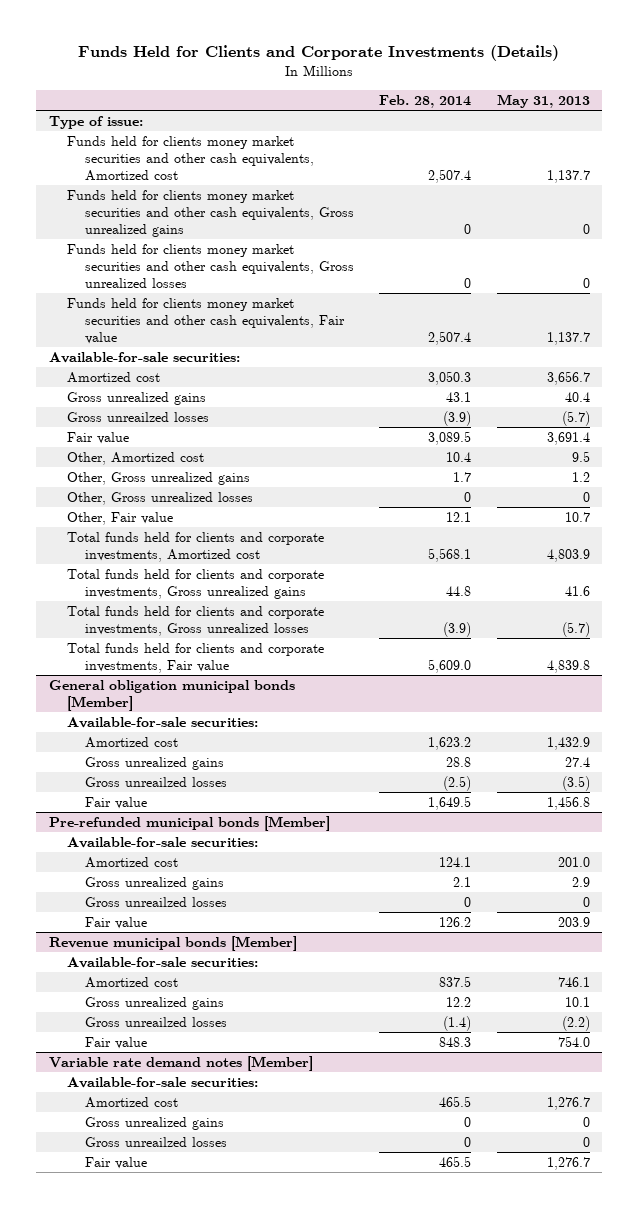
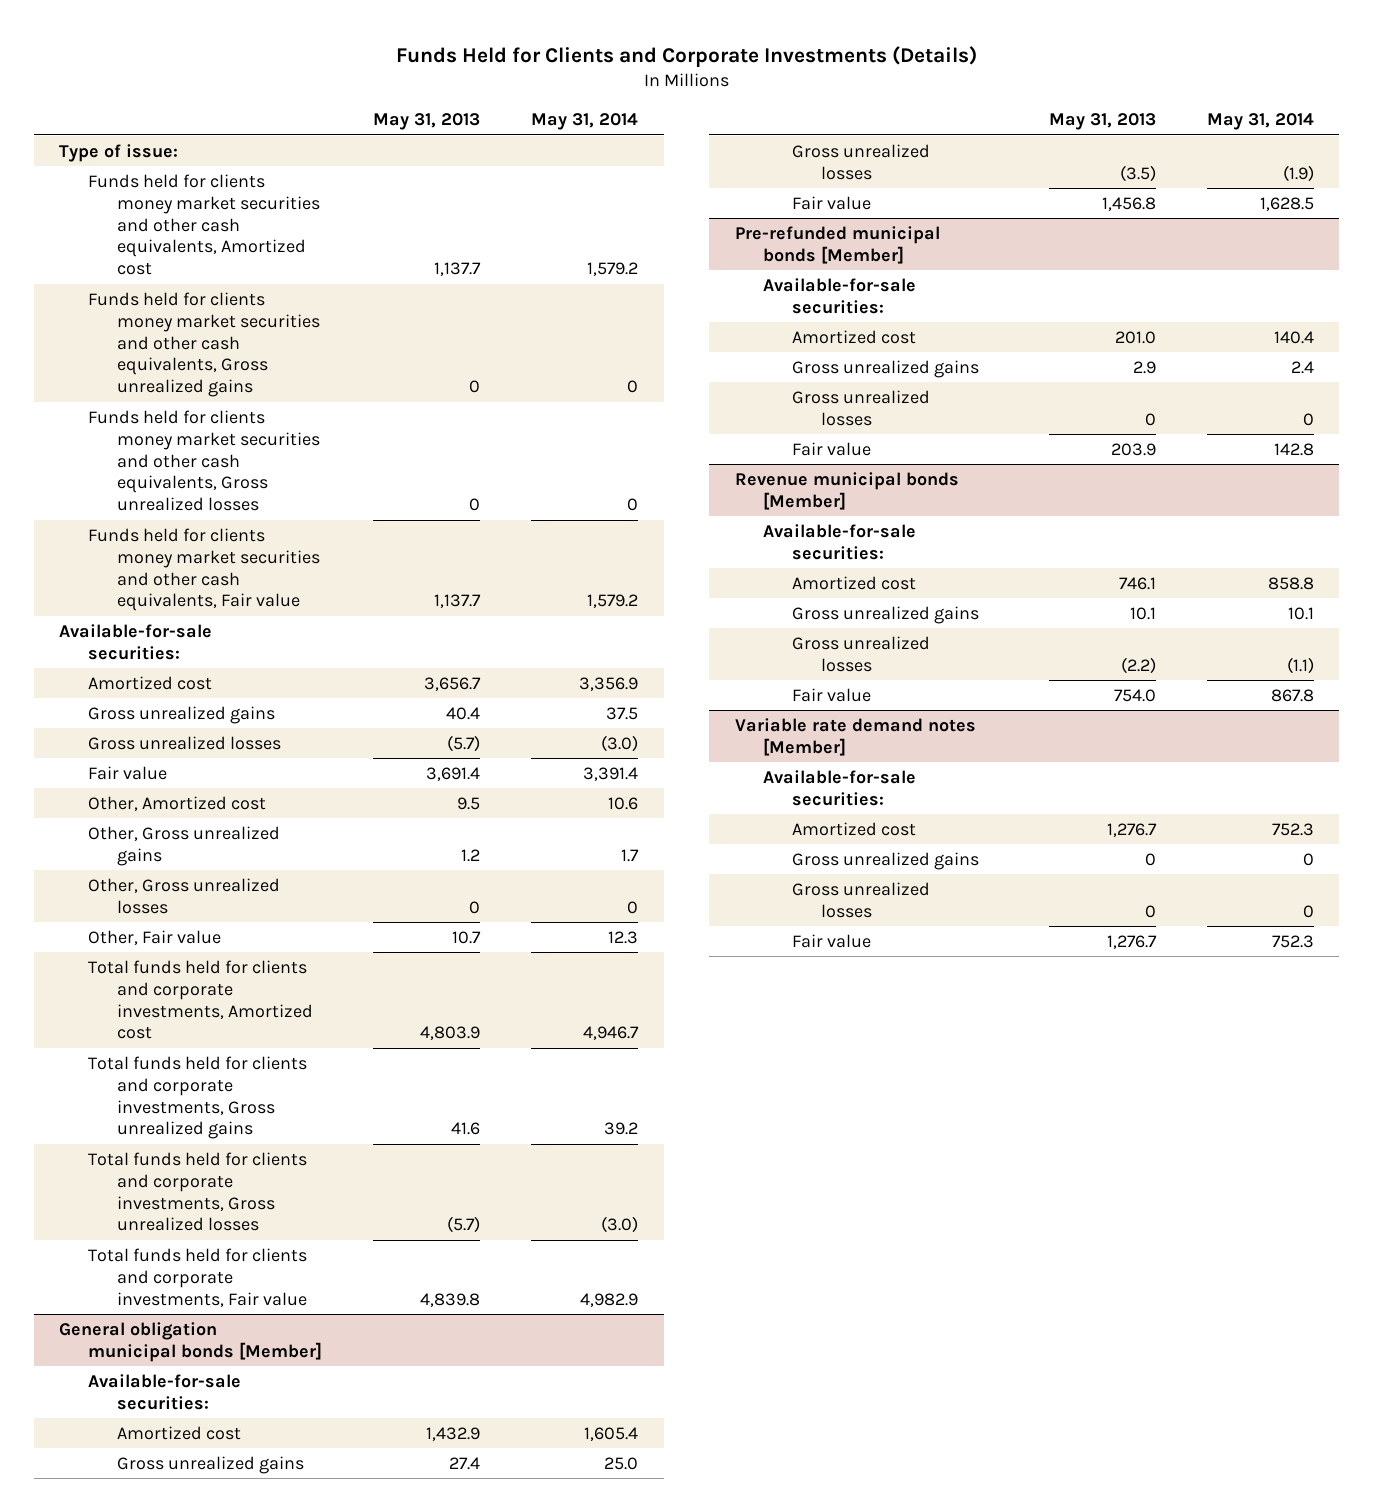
- | Feb. 28, 2014 | May 31, 2013
+ | May 31, 2013 | May 31, 2014
- Gross unreailzed losses | (3.9) | (5.7)
+ Gross unrealized losses | (5.7) | (3.0)
@ General obligation municipal bonds [Member]
- Gross unreailzed losses | (2.5) | (3.5)
+ Gross unrealized losses | (3.5) | (1.9)
@ Pre-refunded municipal bonds [Member]
- Gross unreailzed losses | 0 | 0
+ Gross unrealized losses | 0 | 0
@ Revenue municipal bonds [Member]
- Gross unreailzed losses | (1.4) | (2.2)
+ Gross unrealized losses | (2.2) | (1.1)
@ Variable rate demand notes [Member]
- Gross unreailzed losses | 0 | 0
+ Gross unrealized losses | 0 | 0

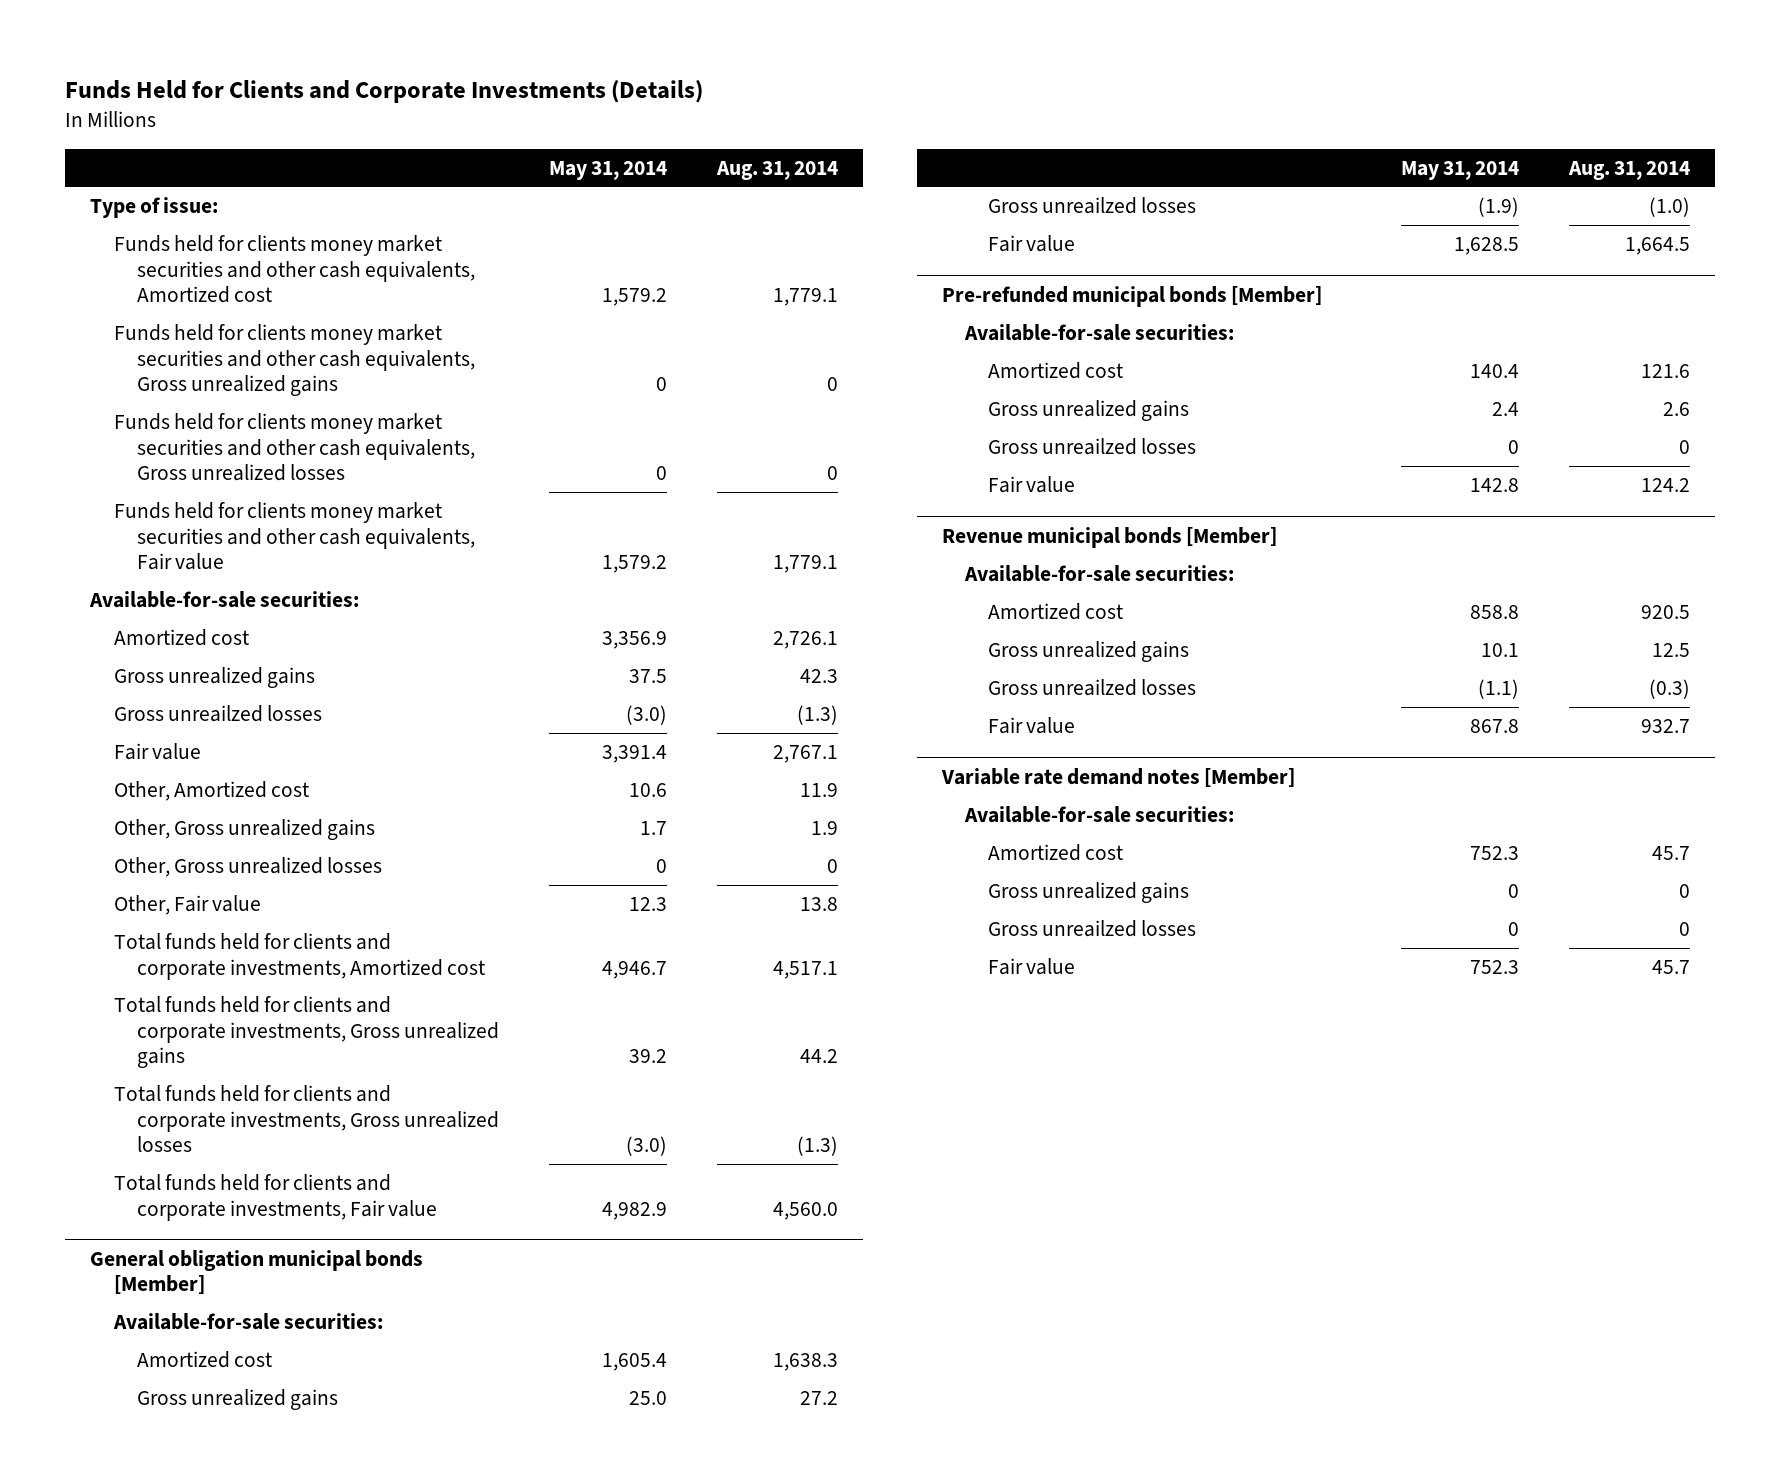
- | May 31, 2013 | May 31, 2014
+ | May 31, 2014 | Aug. 31, 2014
- Gross unrealized losses | (5.7) | (3.0)
+ Gross unreailzed losses | (3.0) | (1.3)
@ General obligation municipal bonds [Member]
- Gross unrealized losses | (3.5) | (1.9)
+ Gross unreailzed losses | (1.9) | (1.0)
@ Pre-refunded municipal bonds [Member]
- Gross unrealized losses | 0 | 0
+ Gross unreailzed losses | 0 | 0
@ Revenue municipal bonds [Member]
- Gross unrealized losses | (2.2) | (1.1)
+ Gross unreailzed losses | (1.1) | (0.3)
@ Variable rate demand notes [Member]
- Gross unrealized losses | 0 | 0
+ Gross unreailzed losses | 0 | 0

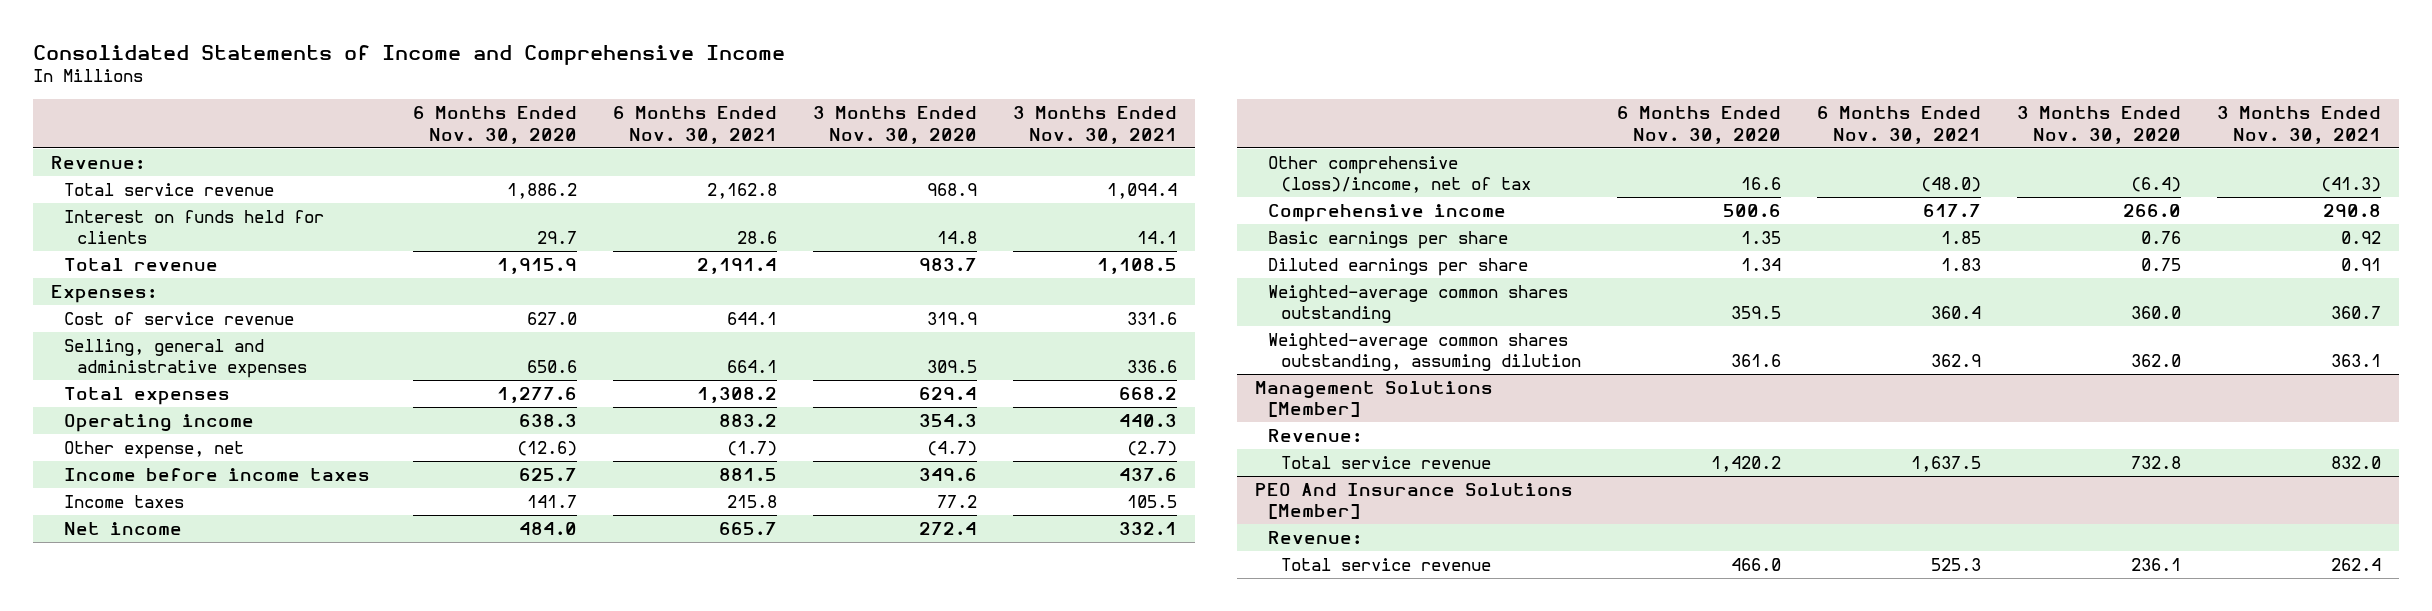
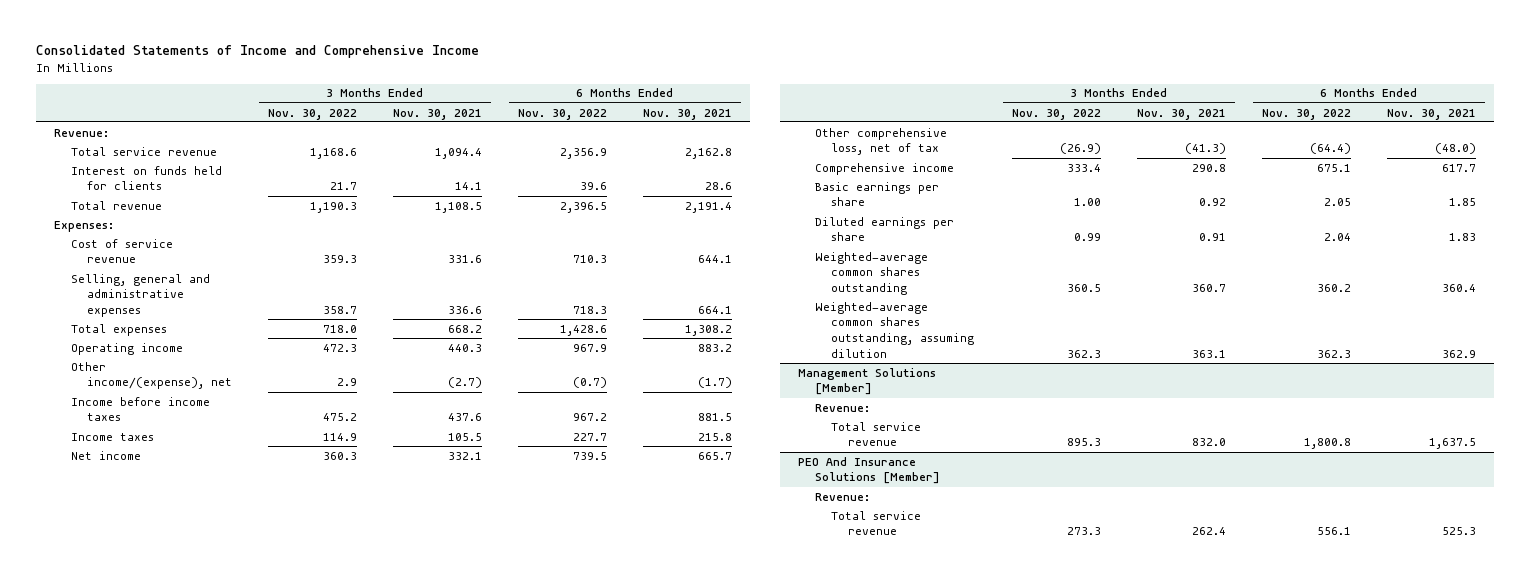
- | 6 Months Ended Nov. 30, 2020 | 6 Months Ended Nov. 30, 2021 | 3 Months Ended Nov. 30, 2020 | 3 Months Ended Nov. 30, 2021
+ | 3 Months Ended Nov. 30, 2022 | 3 Months Ended Nov. 30, 2021 | 6 Months Ended Nov. 30, 2022 | 6 Months Ended Nov. 30, 2021
- Other expense, net | (12.6) | (1.7) | (4.7) | (2.7)
+ Other income/(expense), net | 2.9 | (2.7) | (0.7) | (1.7)
- Other comprehensive (loss)/income, net of tax | 16.6 | (48.0) | (6.4) | (41.3)
+ Other comprehensive loss, net of tax | (26.9) | (41.3) | (64.4) | (48.0)

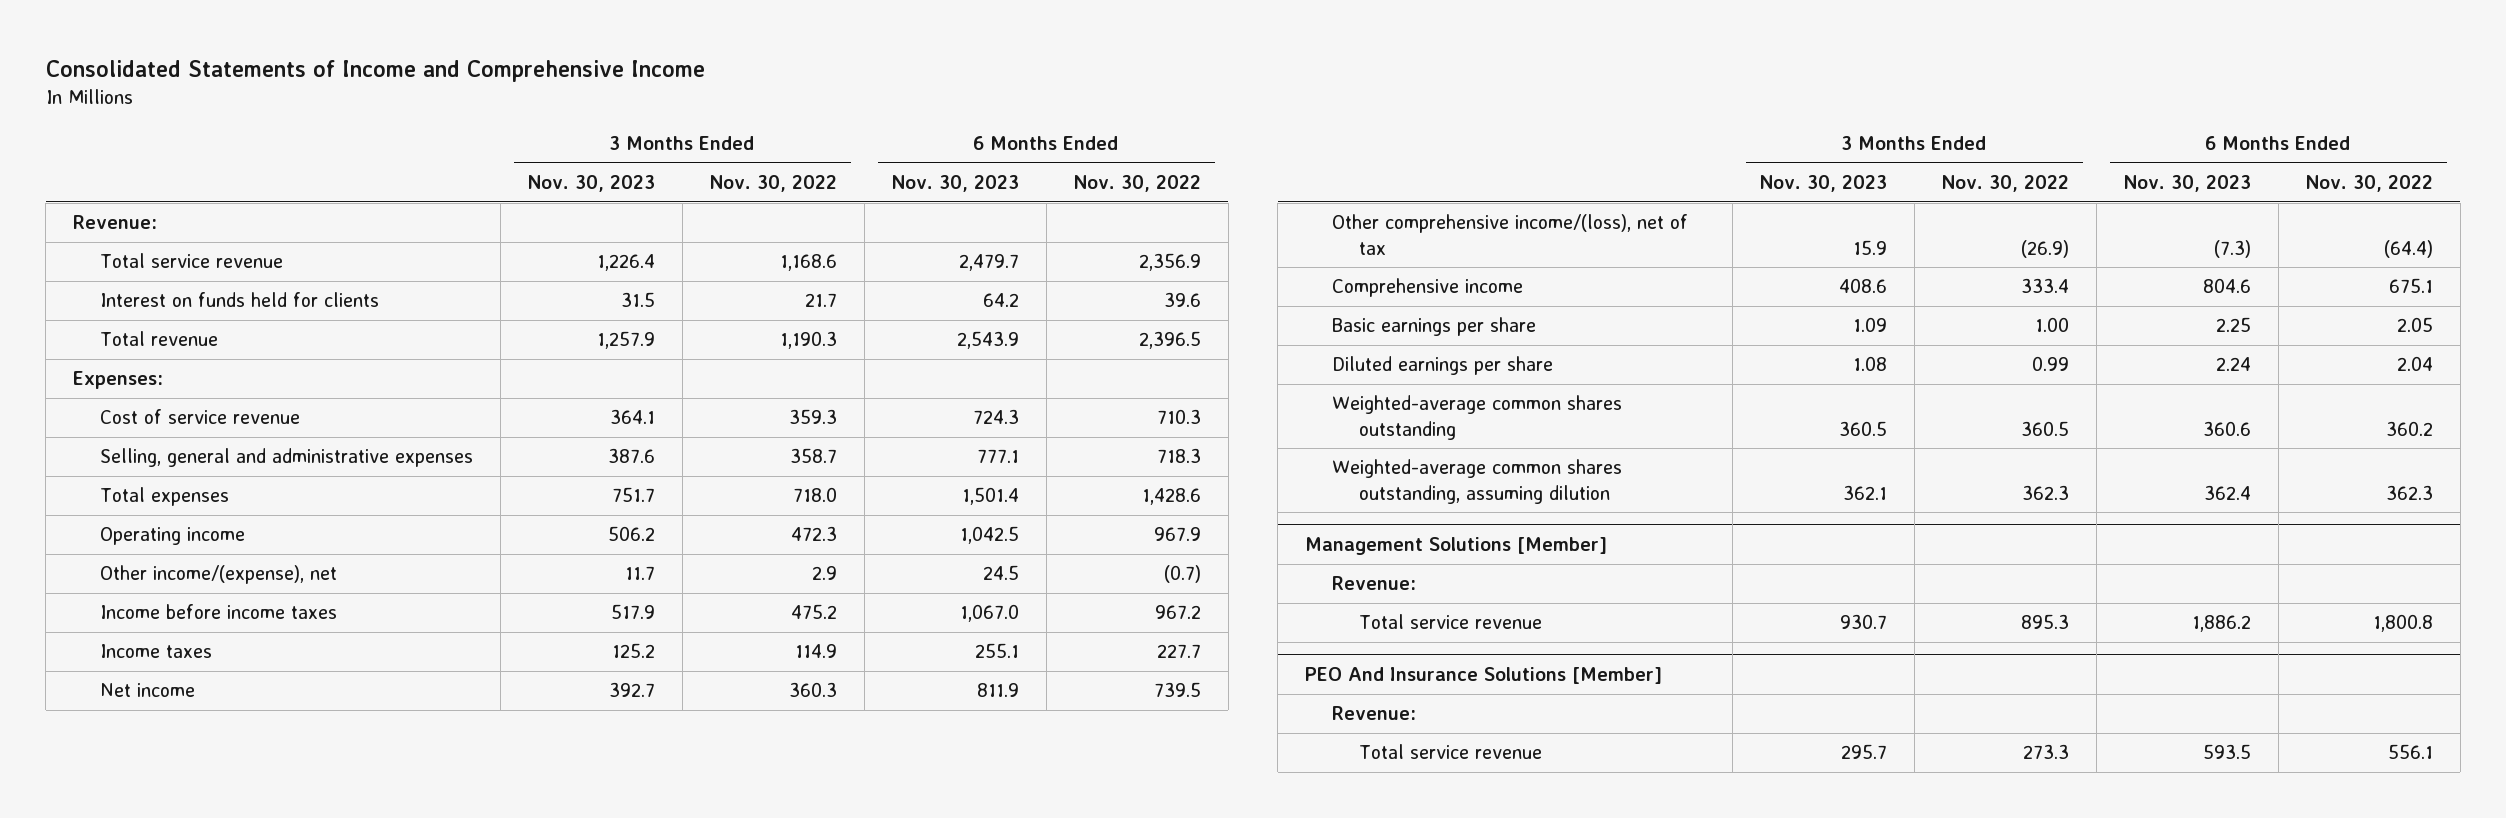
- | 3 Months Ended Nov. 30, 2022 | 3 Months Ended Nov. 30, 2021 | 6 Months Ended Nov. 30, 2022 | 6 Months Ended Nov. 30, 2021
+ | 3 Months Ended Nov. 30, 2023 | 3 Months Ended Nov. 30, 2022 | 6 Months Ended Nov. 30, 2023 | 6 Months Ended Nov. 30, 2022
- Other comprehensive loss, net of tax | (26.9) | (41.3) | (64.4) | (48.0)
+ Other comprehensive income/(loss), net of tax | 15.9 | (26.9) | (7.3) | (64.4)

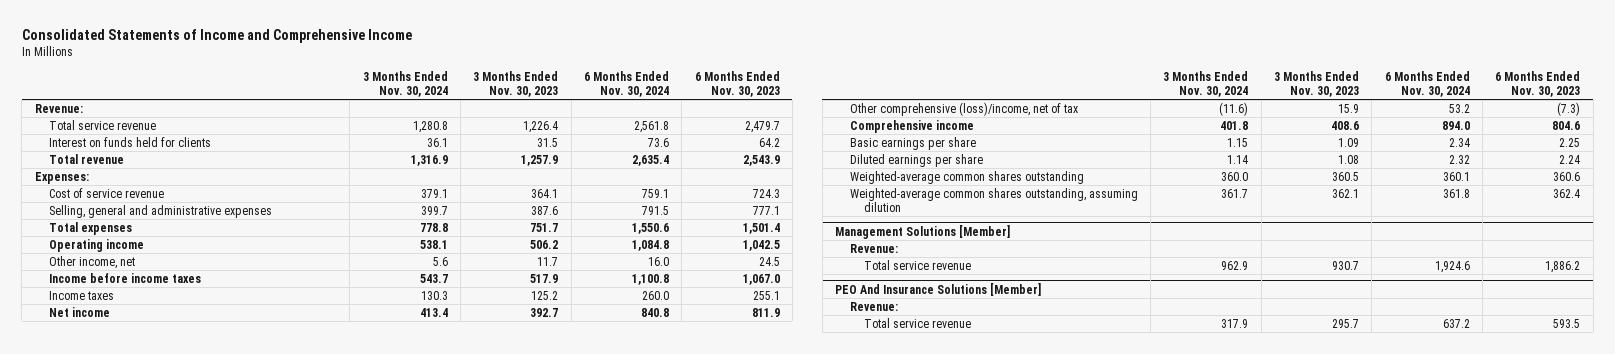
- | 3 Months Ended Nov. 30, 2023 | 3 Months Ended Nov. 30, 2022 | 6 Months Ended Nov. 30, 2023 | 6 Months Ended Nov. 30, 2022
+ | 3 Months Ended Nov. 30, 2024 | 3 Months Ended Nov. 30, 2023 | 6 Months Ended Nov. 30, 2024 | 6 Months Ended Nov. 30, 2023
- Other income/(expense), net | 11.7 | 2.9 | 24.5 | (0.7)
+ Other income, net | 5.6 | 11.7 | 16.0 | 24.5
- Other comprehensive income/(loss), net of tax | 15.9 | (26.9) | (7.3) | (64.4)
+ Other comprehensive (loss)/income, net of tax | (11.6) | 15.9 | 53.2 | (7.3)

